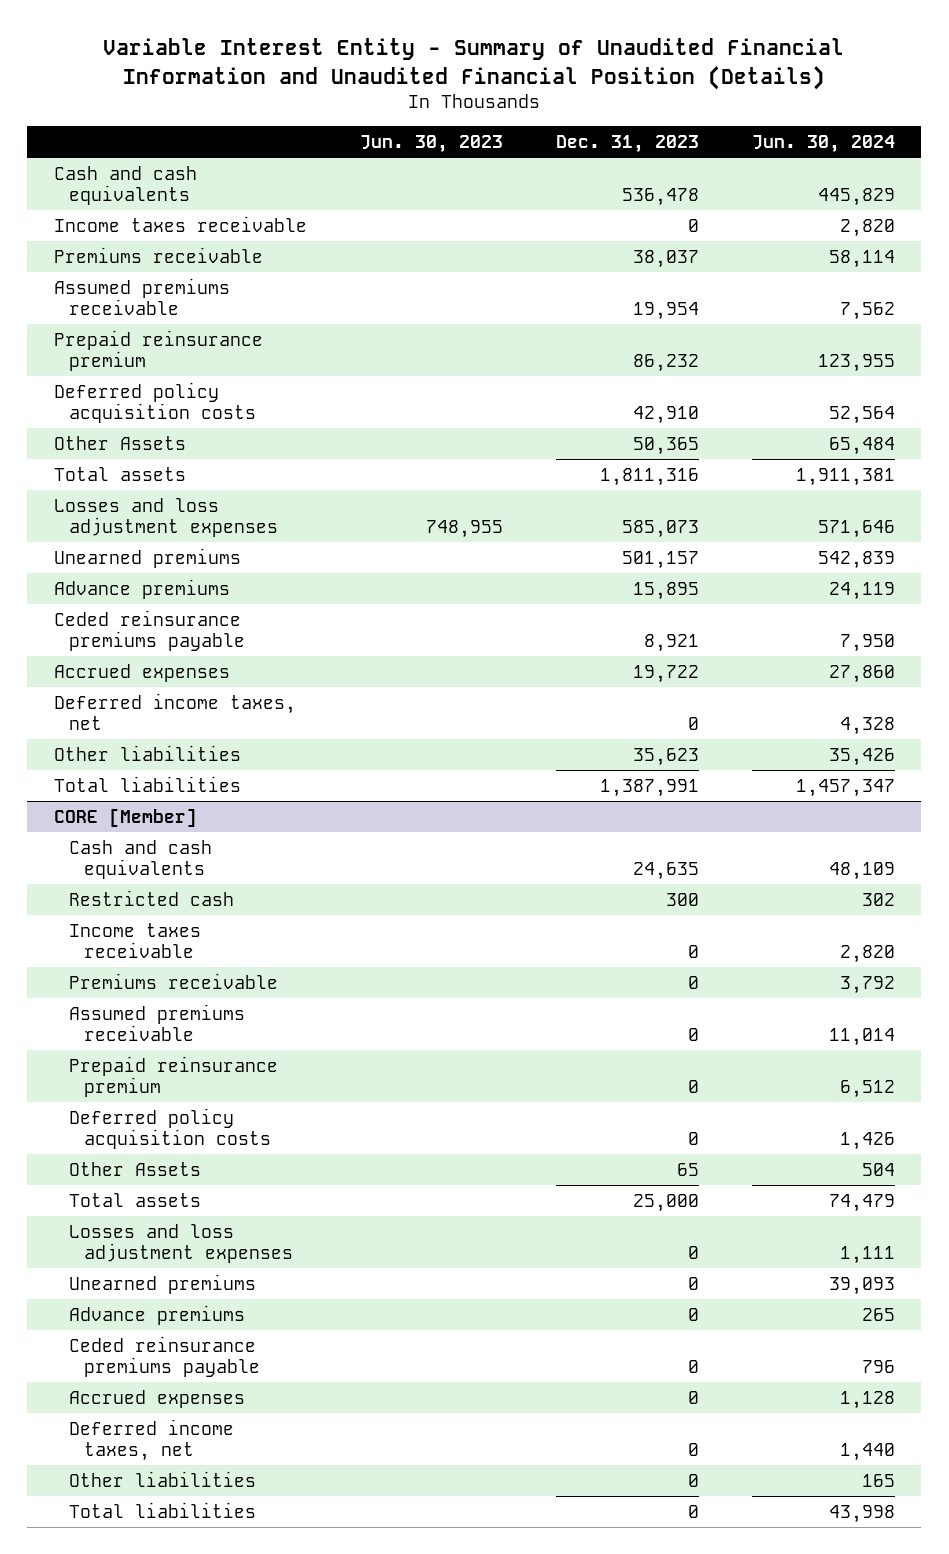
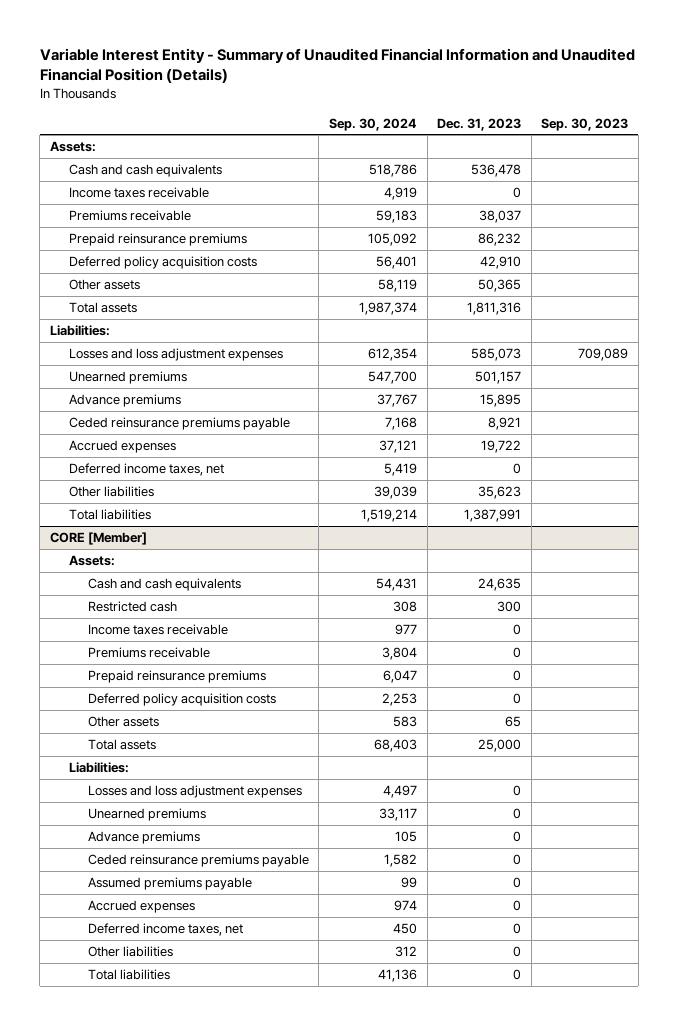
- | Jun. 30, 2023 | Dec. 31, 2023 | Jun. 30, 2024
+ | Sep. 30, 2024 | Dec. 31, 2023 | Sep. 30, 2023
+ Assets:
- Assumed premiums receivable | | 19,954 | 7,562
- Prepaid reinsurance premium | | 86,232 | 123,955
+ Prepaid reinsurance premiums | 105,092 | 86,232 |
- Other Assets | | 50,365 | 65,484
+ Other assets | 58,119 | 50,365 |
+ Liabilities:
@ CORE [Member]
+ Assets:
- Assumed premiums receivable | | 0 | 11,014
- Prepaid reinsurance premium | | 0 | 6,512
+ Prepaid reinsurance premiums | 6,047 | 0 |
- Other Assets | | 65 | 504
+ Other assets | 583 | 65 |
+ Liabilities:
+ Assumed premiums payable | 99 | 0 |

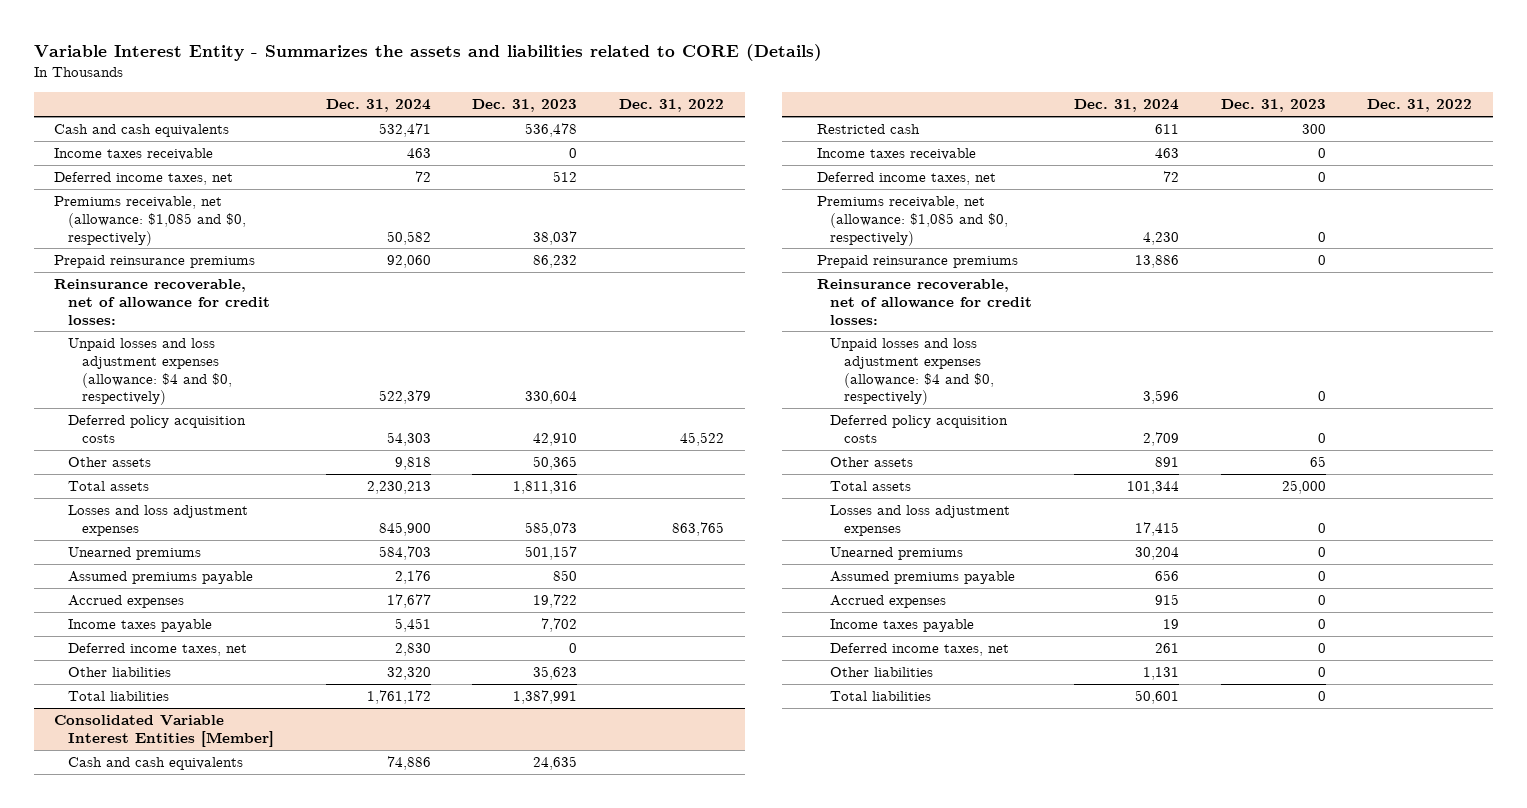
- Variable Interest Entity - Summary of Unaudited Financial Information and Unaudited Financial Position (Details)
+ Variable Interest Entity - Summarizes the assets and liabilities related to CORE (Details)
- | Sep. 30, 2024 | Dec. 31, 2023 | Sep. 30, 2023
+ | Dec. 31, 2024 | Dec. 31, 2023 | Dec. 31, 2022
- Assets:
- Premiums receivable | 59,183 | 38,037 |
+ Deferred income taxes, net | 72 | 512 |
+ Premiums receivable, net (allowance: $1,085 and $0, respectively) | 50,582 | 38,037 |
+ Reinsurance recoverable, net of allowance for credit losses:
+ Unpaid losses and loss adjustment expenses (allowance: $4 and $0, respectively) | 522,379 | 330,604 |
- Liabilities:
- Advance premiums | 37,767 | 15,895 |
- Ceded reinsurance premiums payable | 7,168 | 8,921 |
+ Assumed premiums payable | 2,176 | 850 |
+ Income taxes payable | 5,451 | 7,702 |
- CORE [Member]
- Assets:
+ Consolidated Variable Interest Entities [Member]
- Premiums receivable | 3,804 | 0 |
+ Deferred income taxes, net | 72 | 0 |
+ Premiums receivable, net (allowance: $1,085 and $0, respectively) | 4,230 | 0 |
+ Reinsurance recoverable, net of allowance for credit losses:
+ Unpaid losses and loss adjustment expenses (allowance: $4 and $0, respectively) | 3,596 | 0 |
- Liabilities:
- Advance premiums | 105 | 0 |
- Ceded reinsurance premiums payable | 1,582 | 0 |
+ Income taxes payable | 19 | 0 |

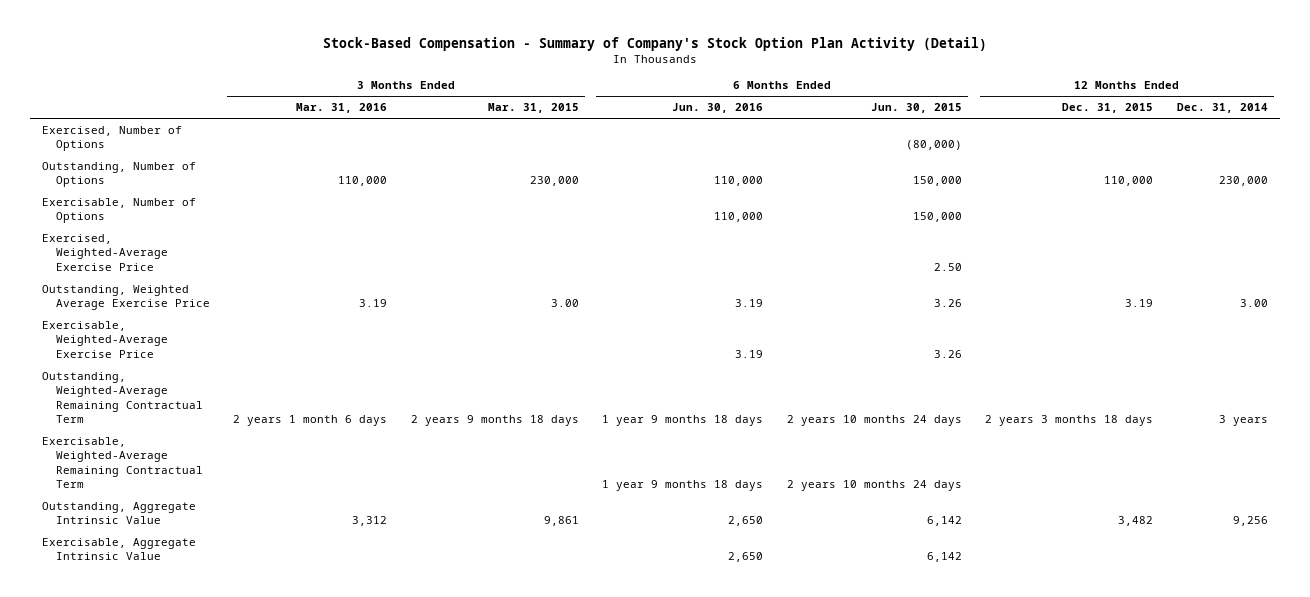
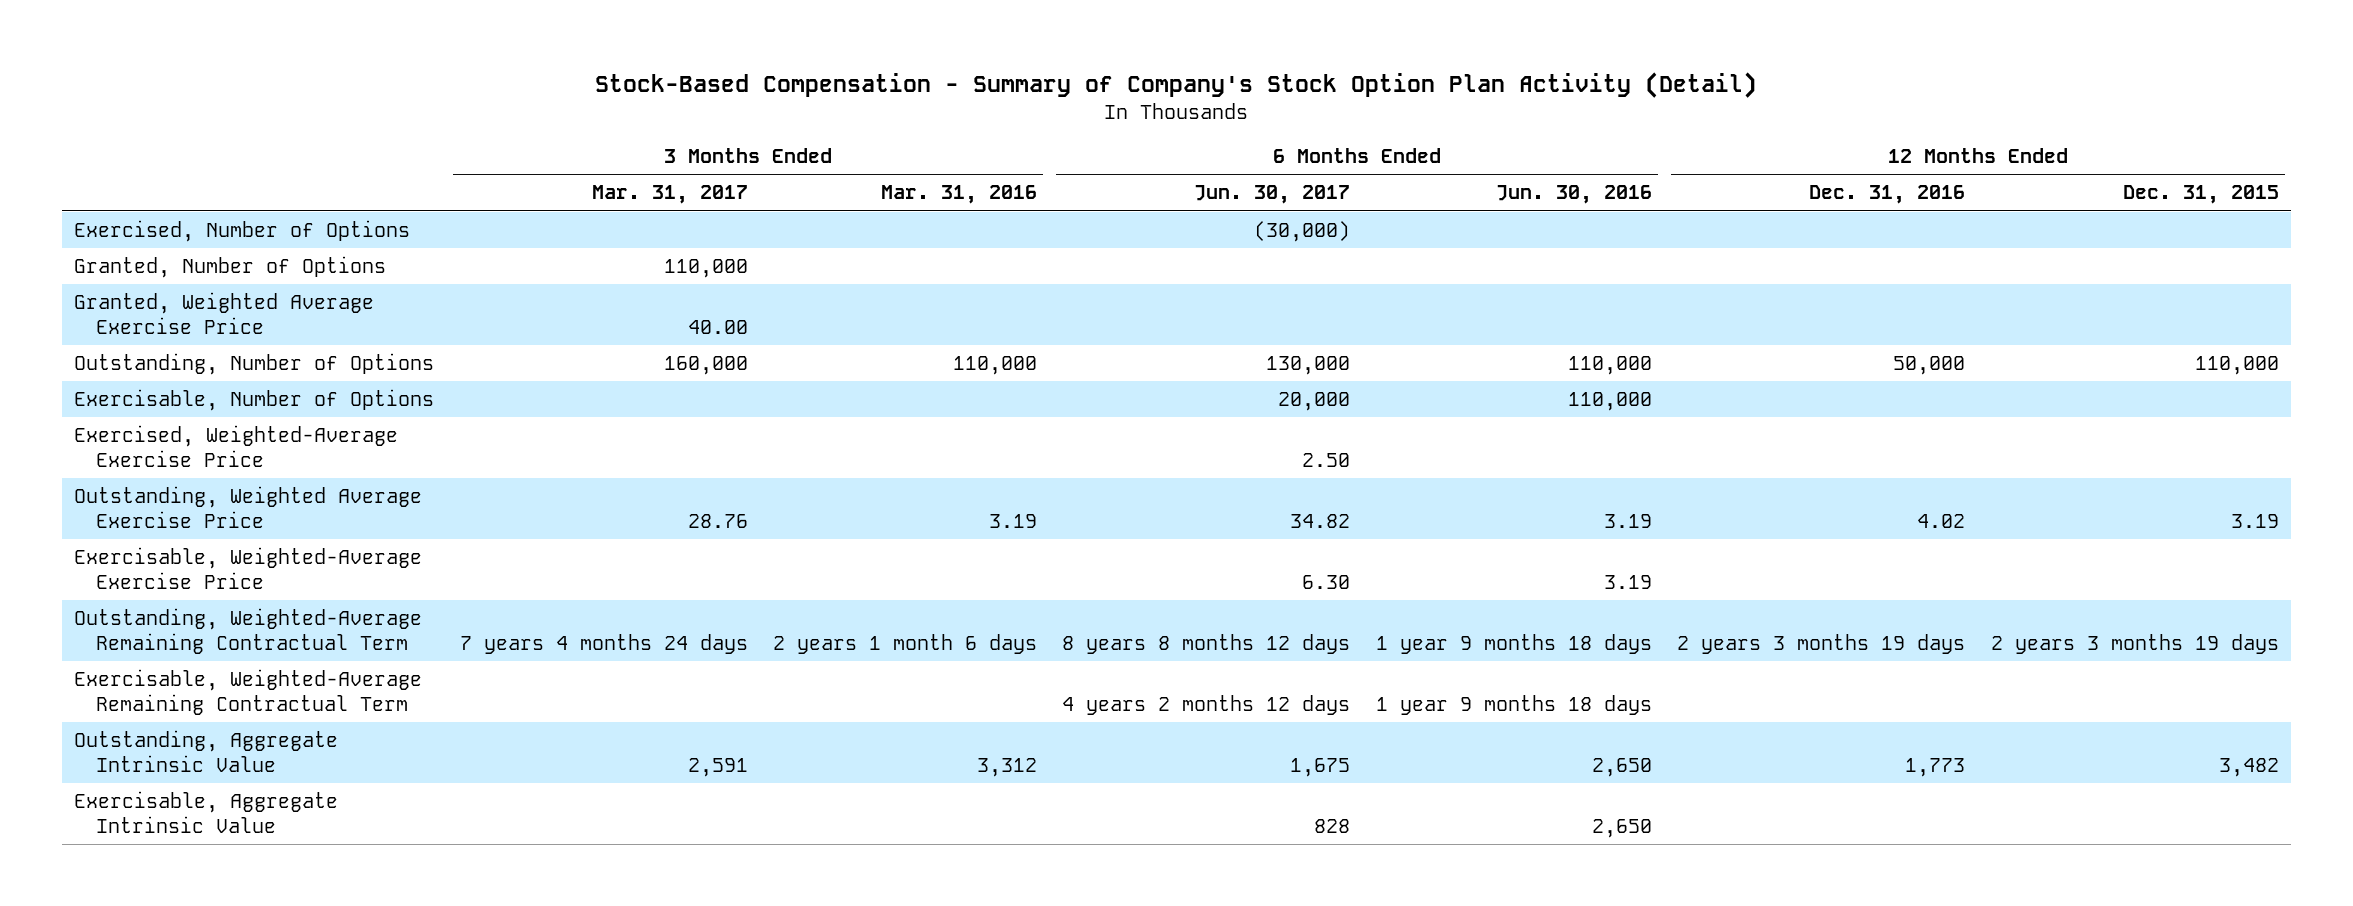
- | 3 Months Ended Mar. 31, 2016 | 3 Months Ended Mar. 31, 2015 | 6 Months Ended Jun. 30, 2016 | 6 Months Ended Jun. 30, 2015 | 12 Months Ended Dec. 31, 2015 | 12 Months Ended Dec. 31, 2014
+ | 3 Months Ended Mar. 31, 2017 | 3 Months Ended Mar. 31, 2016 | 6 Months Ended Jun. 30, 2017 | 6 Months Ended Jun. 30, 2016 | 12 Months Ended Dec. 31, 2016 | 12 Months Ended Dec. 31, 2015
+ Granted, Number of Options | 110,000 | | | | |
+ Granted, Weighted Average Exercise Price | 40.00 | | | | |
- Outstanding, Weighted-Average Remaining Contractual Term | 2 years 1 month 6 days | 2 years 9 months 18 days | 1 year 9 months 18 days | 2 years 10 months 24 days | 2 years 3 months 18 days | 3 years
+ Outstanding, Weighted-Average Remaining Contractual Term | 7 years 4 months 24 days | 2 years 1 month 6 days | 8 years 8 months 12 days | 1 year 9 months 18 days | 2 years 3 months 19 days | 2 years 3 months 19 days

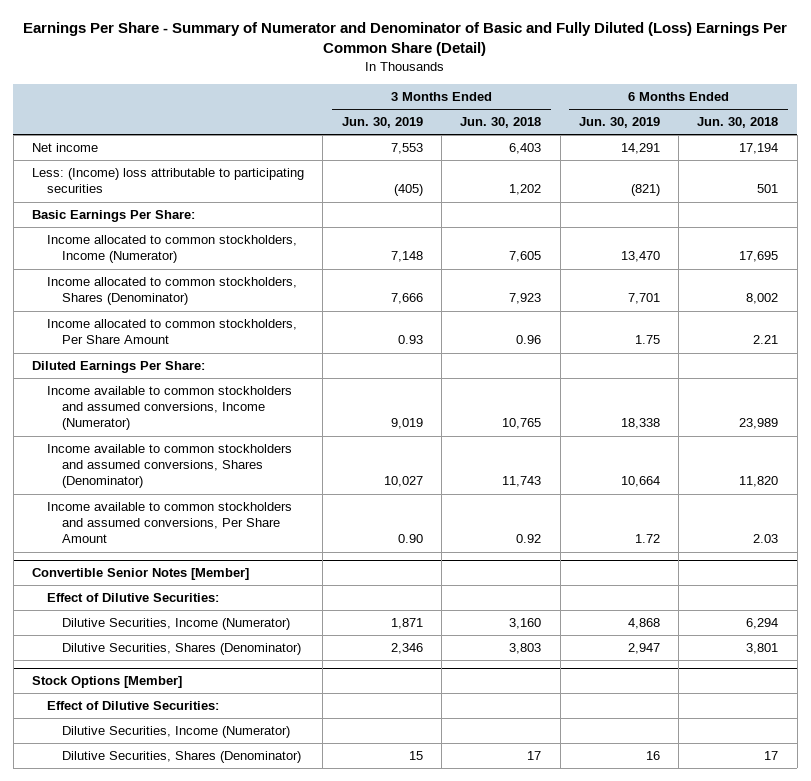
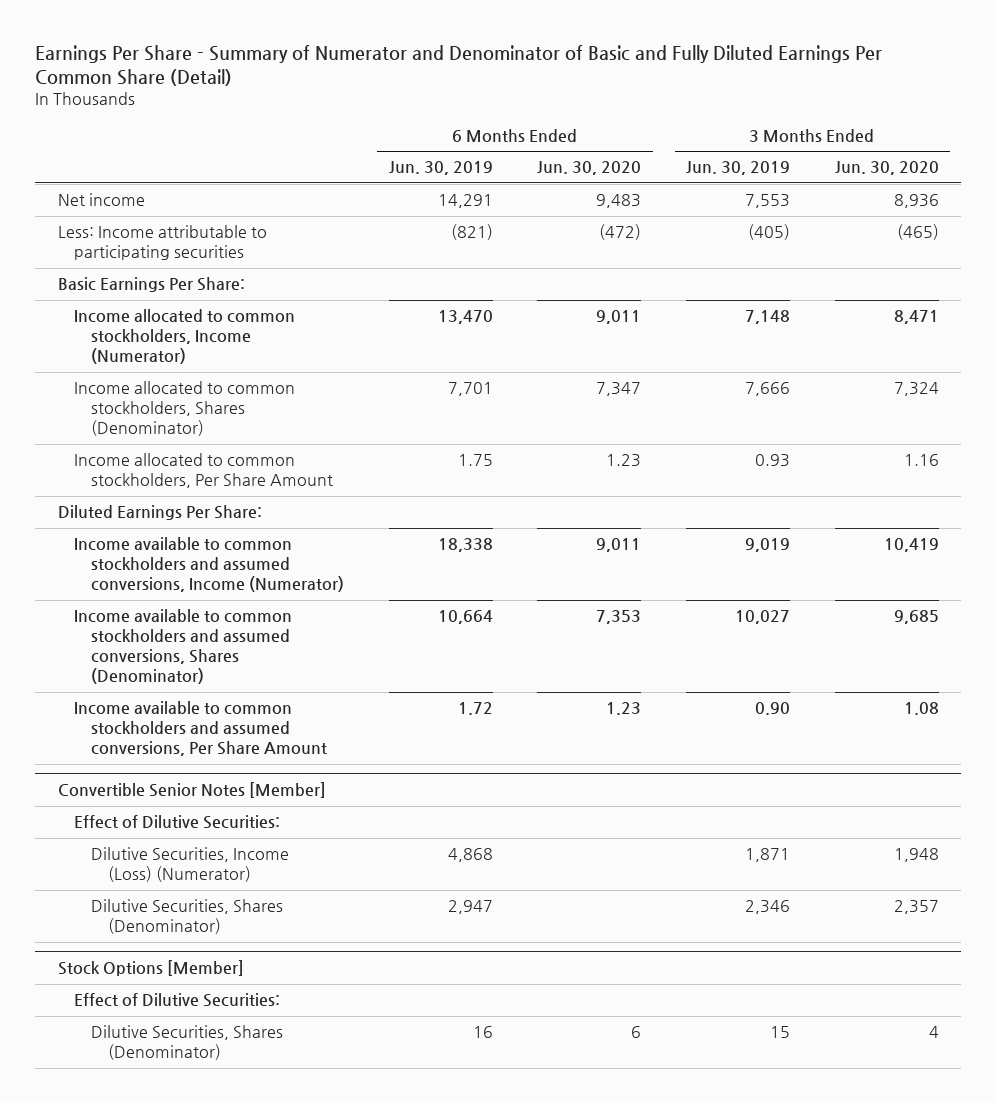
- Earnings Per Share - Summary of Numerator and Denominator of Basic and Fully Diluted (Loss) Earnings Per Common Share (Detail)
+ Earnings Per Share - Summary of Numerator and Denominator of Basic and Fully Diluted Earnings Per Common Share (Detail)
- | 3 Months Ended Jun. 30, 2019 | 3 Months Ended Jun. 30, 2018 | 6 Months Ended Jun. 30, 2019 | 6 Months Ended Jun. 30, 2018
+ | 6 Months Ended Jun. 30, 2019 | 6 Months Ended Jun. 30, 2020 | 3 Months Ended Jun. 30, 2019 | 3 Months Ended Jun. 30, 2020
- Less: (Income) loss attributable to participating securities | (405) | 1,202 | (821) | 501
+ Less: Income attributable to participating securities | (821) | (472) | (405) | (465)
@ Convertible Senior Notes [Member]
- Dilutive Securities, Income (Numerator) | 1,871 | 3,160 | 4,868 | 6,294
+ Dilutive Securities, Income (Loss) (Numerator) | 4,868 | | 1,871 | 1,948
@ Stock Options [Member]
- Dilutive Securities, Income (Numerator)

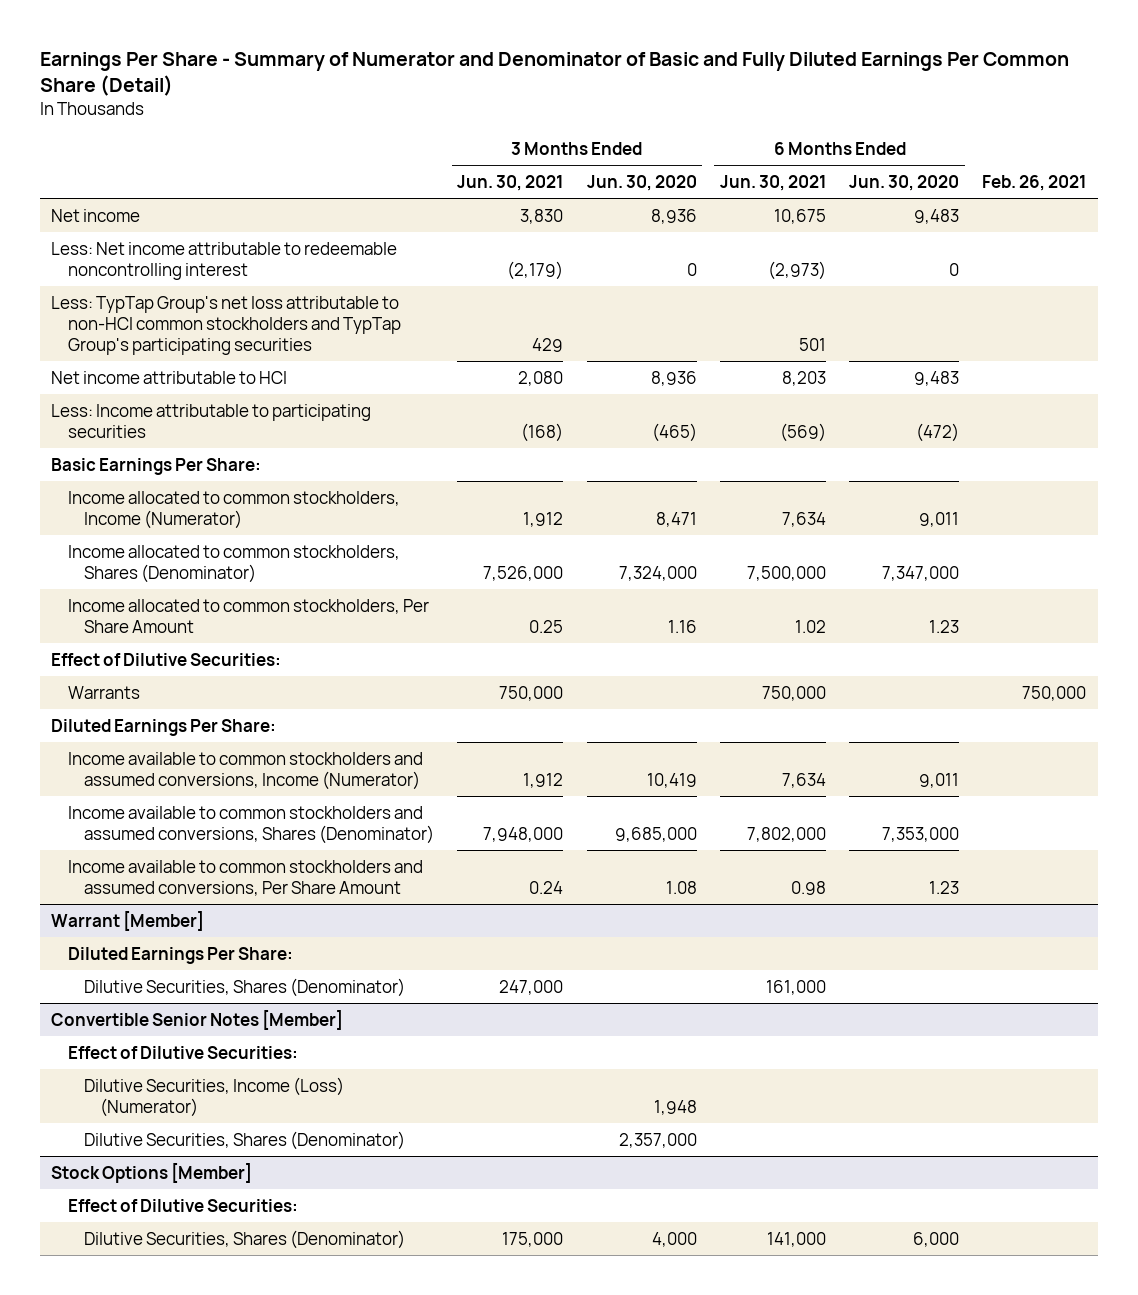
- | 6 Months Ended Jun. 30, 2019 | 6 Months Ended Jun. 30, 2020 | 3 Months Ended Jun. 30, 2019 | 3 Months Ended Jun. 30, 2020
+ | 3 Months Ended Jun. 30, 2021 | 3 Months Ended Jun. 30, 2020 | 6 Months Ended Jun. 30, 2021 | 6 Months Ended Jun. 30, 2020 | Feb. 26, 2021
+ Less: Net income attributable to redeemable noncontrolling interest | (2,179) | 0 | (2,973) | 0 |
+ Less: TypTap Group's net loss attributable to non-HCI common stockholders and TypTap Group's participating securities | 429 | | 501 | |
+ Net income attributable to HCI | 2,080 | 8,936 | 8,203 | 9,483 |
- Income allocated to common stockholders, Shares (Denominator) | 7,701 | 7,347 | 7,666 | 7,324
+ Income allocated to common stockholders, Shares (Denominator) | 7,526,000 | 7,324,000 | 7,500,000 | 7,347,000 |
+ Effect of Dilutive Securities:
+ Warrants | 750,000 | | 750,000 | | 750,000
- Income available to common stockholders and assumed conversions, Shares (Denominator) | 10,664 | 7,353 | 10,027 | 9,685
+ Income available to common stockholders and assumed conversions, Shares (Denominator) | 7,948,000 | 9,685,000 | 7,802,000 | 7,353,000 |
+ Warrant [Member]
+ Diluted Earnings Per Share:
+ Dilutive Securities, Shares (Denominator) | 247,000 | | 161,000 | |
@ Convertible Senior Notes [Member]
- Dilutive Securities, Shares (Denominator) | 2,947 | | 2,346 | 2,357
+ Dilutive Securities, Shares (Denominator) | | 2,357,000 | | |
@ Stock Options [Member]
- Dilutive Securities, Shares (Denominator) | 16 | 6 | 15 | 4
+ Dilutive Securities, Shares (Denominator) | 175,000 | 4,000 | 141,000 | 6,000 |

